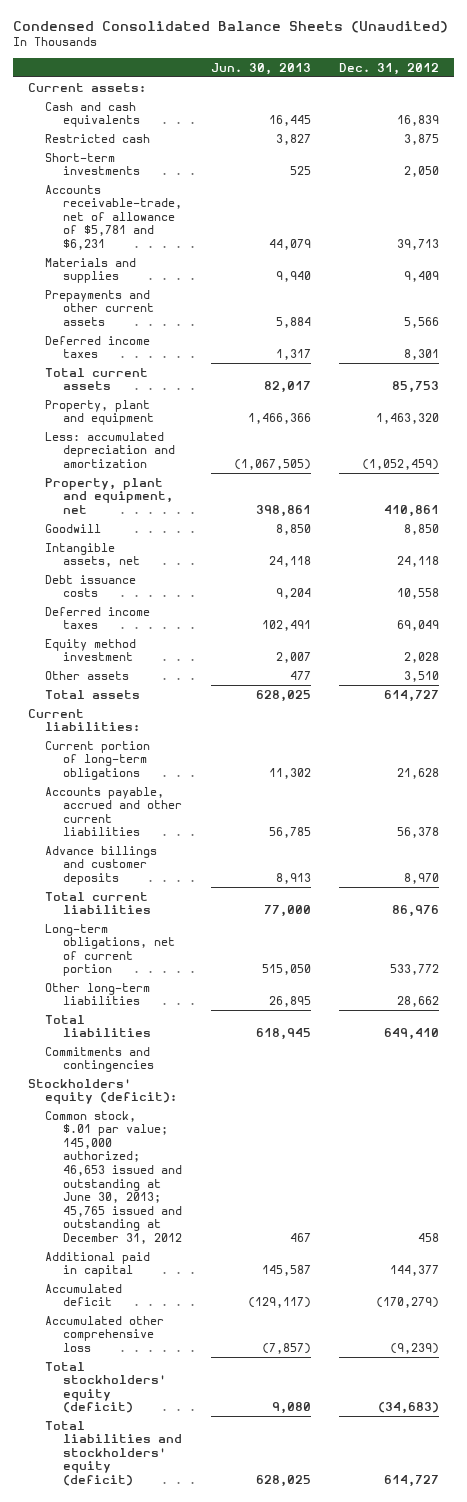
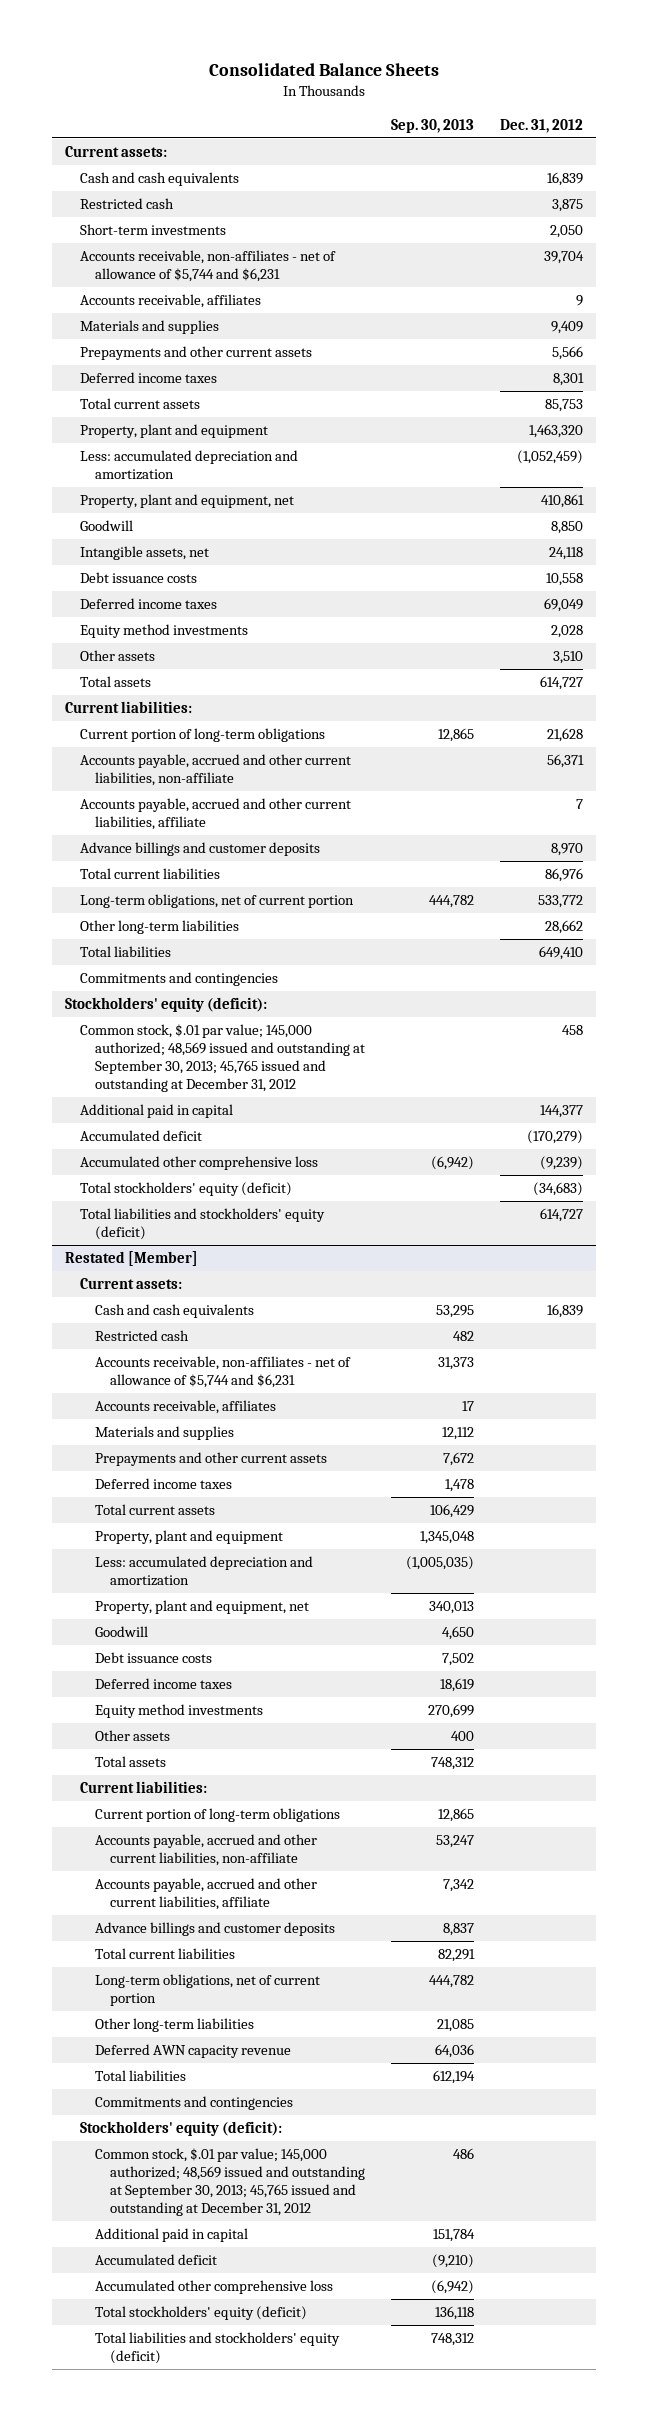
- Condensed Consolidated Balance Sheets (Unaudited)
+ Consolidated Balance Sheets
- | Jun. 30, 2013 | Dec. 31, 2012
+ | Sep. 30, 2013 | Dec. 31, 2012
- Accounts receivable-trade, net of allowance of $5,781 and $6,231 | 44,079 | 39,713
+ Accounts receivable, non-affiliates - net of allowance of $5,744 and $6,231 | | 39,704
+ Accounts receivable, affiliates | | 9
- Equity method investment | 2,007 | 2,028
+ Equity method investments | | 2,028
- Accounts payable, accrued and other current liabilities | 56,785 | 56,378
+ Accounts payable, accrued and other current liabilities, non-affiliate | | 56,371
+ Accounts payable, accrued and other current liabilities, affiliate | | 7
- Common stock, $.01 par value; 145,000 authorized; 46,653 issued and outstanding at June 30, 2013; 45,765 issued and outstanding at December 31, 2012 | 467 | 458
+ Common stock, $.01 par value; 145,000 authorized; 48,569 issued and outstanding at September 30, 2013; 45,765 issued and outstanding at December 31, 2012 | | 458
+ Restated [Member]
+ Current assets:
+ Cash and cash equivalents | 53,295 | 16,839
+ Restricted cash | 482 |
+ Accounts receivable, non-affiliates - net of allowance of $5,744 and $6,231 | 31,373 |
+ Accounts receivable, affiliates | 17 |
+ Materials and supplies | 12,112 |
+ Prepayments and other current assets | 7,672 |
+ Deferred income taxes | 1,478 |
+ Total current assets | 106,429 |
+ Property, plant and equipment | 1,345,048 |
+ Less: accumulated depreciation and amortization | (1,005,035) |
+ Property, plant and equipment, net | 340,013 |
+ Goodwill | 4,650 |
+ Debt issuance costs | 7,502 |
+ Deferred income taxes | 18,619 |
+ Equity method investments | 270,699 |
+ Other assets | 400 |
+ Total assets | 748,312 |
+ Current liabilities:
+ Current portion of long-term obligations | 12,865 |
+ Accounts payable, accrued and other current liabilities, non-affiliate | 53,247 |
+ Accounts payable, accrued and other current liabilities, affiliate | 7,342 |
+ Advance billings and customer deposits | 8,837 |
+ Total current liabilities | 82,291 |
+ Long-term obligations, net of current portion | 444,782 |
+ Other long-term liabilities | 21,085 |
+ Deferred AWN capacity revenue | 64,036 |
+ Total liabilities | 612,194 |
+ Commitments and contingencies
+ Stockholders' equity (deficit):
+ Common stock, $.01 par value; 145,000 authorized; 48,569 issued and outstanding at September 30, 2013; 45,765 issued and outstanding at December 31, 2012 | 486 |
+ Additional paid in capital | 151,784 |
+ Accumulated deficit | (9,210) |
+ Accumulated other comprehensive loss | (6,942) |
+ Total stockholders' equity (deficit) | 136,118 |
+ Total liabilities and stockholders' equity (deficit) | 748,312 |

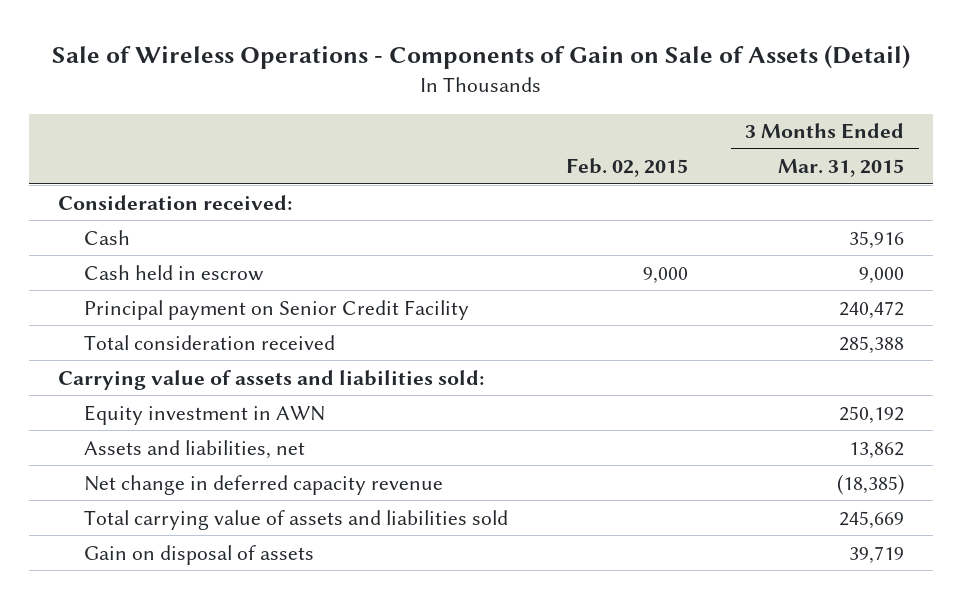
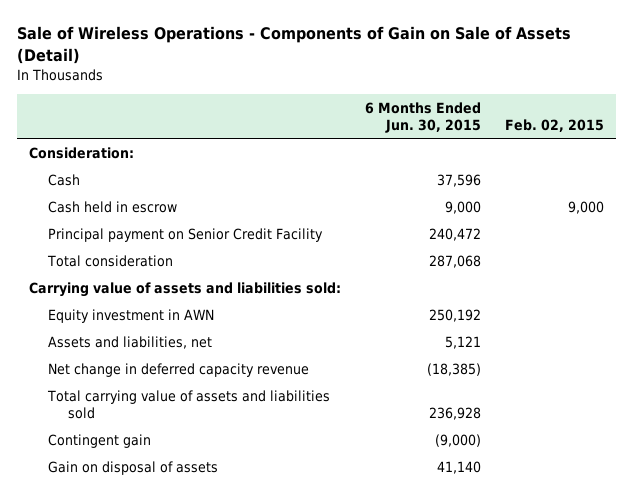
- | Feb. 02, 2015 | 3 Months Ended Mar. 31, 2015
+ | 6 Months Ended Jun. 30, 2015 | Feb. 02, 2015
- Consideration received:
+ Consideration:
- Total consideration received | | 285,388
+ Total consideration | 287,068 |
+ Contingent gain | (9,000) |

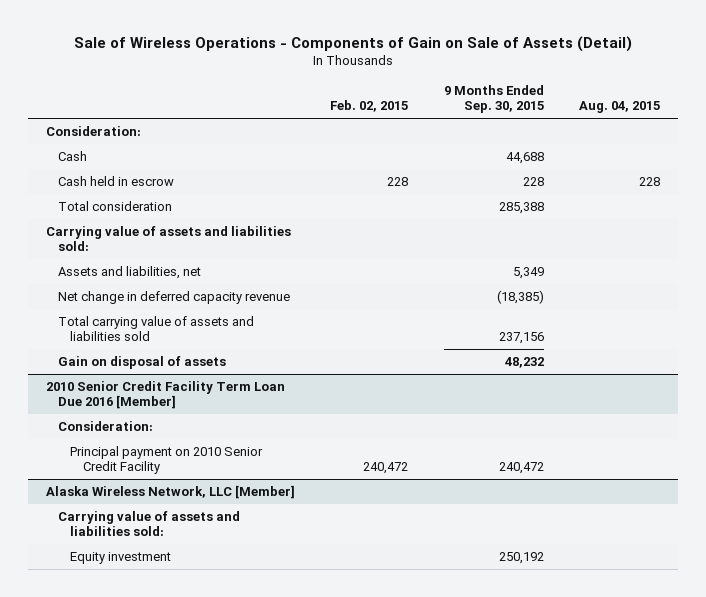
- | 6 Months Ended Jun. 30, 2015 | Feb. 02, 2015
+ | Feb. 02, 2015 | 9 Months Ended Sep. 30, 2015 | Aug. 04, 2015
- Cash held in escrow | 9,000 | 9,000
- Principal payment on Senior Credit Facility | 240,472 |
+ Cash held in escrow | 228 | 228 | 228
- Equity investment in AWN | 250,192 |
- Contingent gain | (9,000) |
+ 2010 Senior Credit Facility Term Loan Due 2016 [Member]
+ Consideration:
+ Principal payment on 2010 Senior Credit Facility | 240,472 | 240,472 |
+ Alaska Wireless Network, LLC [Member]
+ Carrying value of assets and liabilities sold:
+ Equity investment | | 250,192 |

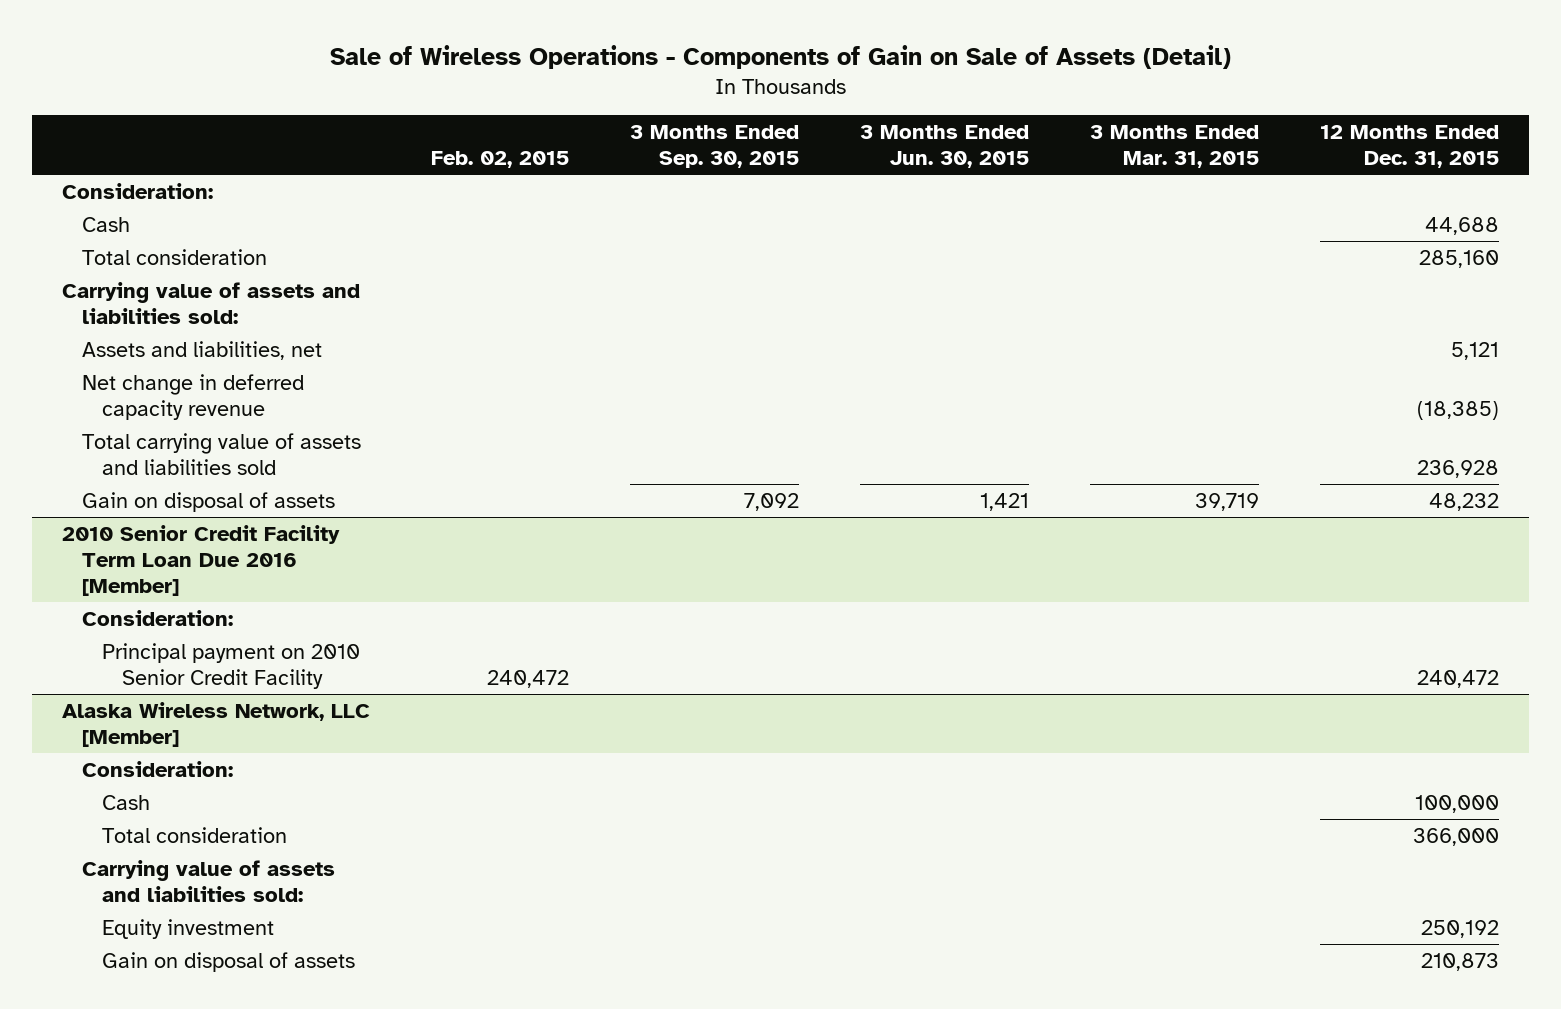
- | Feb. 02, 2015 | 9 Months Ended Sep. 30, 2015 | Aug. 04, 2015
+ | Feb. 02, 2015 | 3 Months Ended Sep. 30, 2015 | 3 Months Ended Jun. 30, 2015 | 3 Months Ended Mar. 31, 2015 | 12 Months Ended Dec. 31, 2015
- Cash held in escrow | 228 | 228 | 228
@ Alaska Wireless Network, LLC [Member]
+ Consideration:
+ Cash | | | | | 100,000
+ Total consideration | | | | | 366,000
+ Gain on disposal of assets | | | | | 210,873

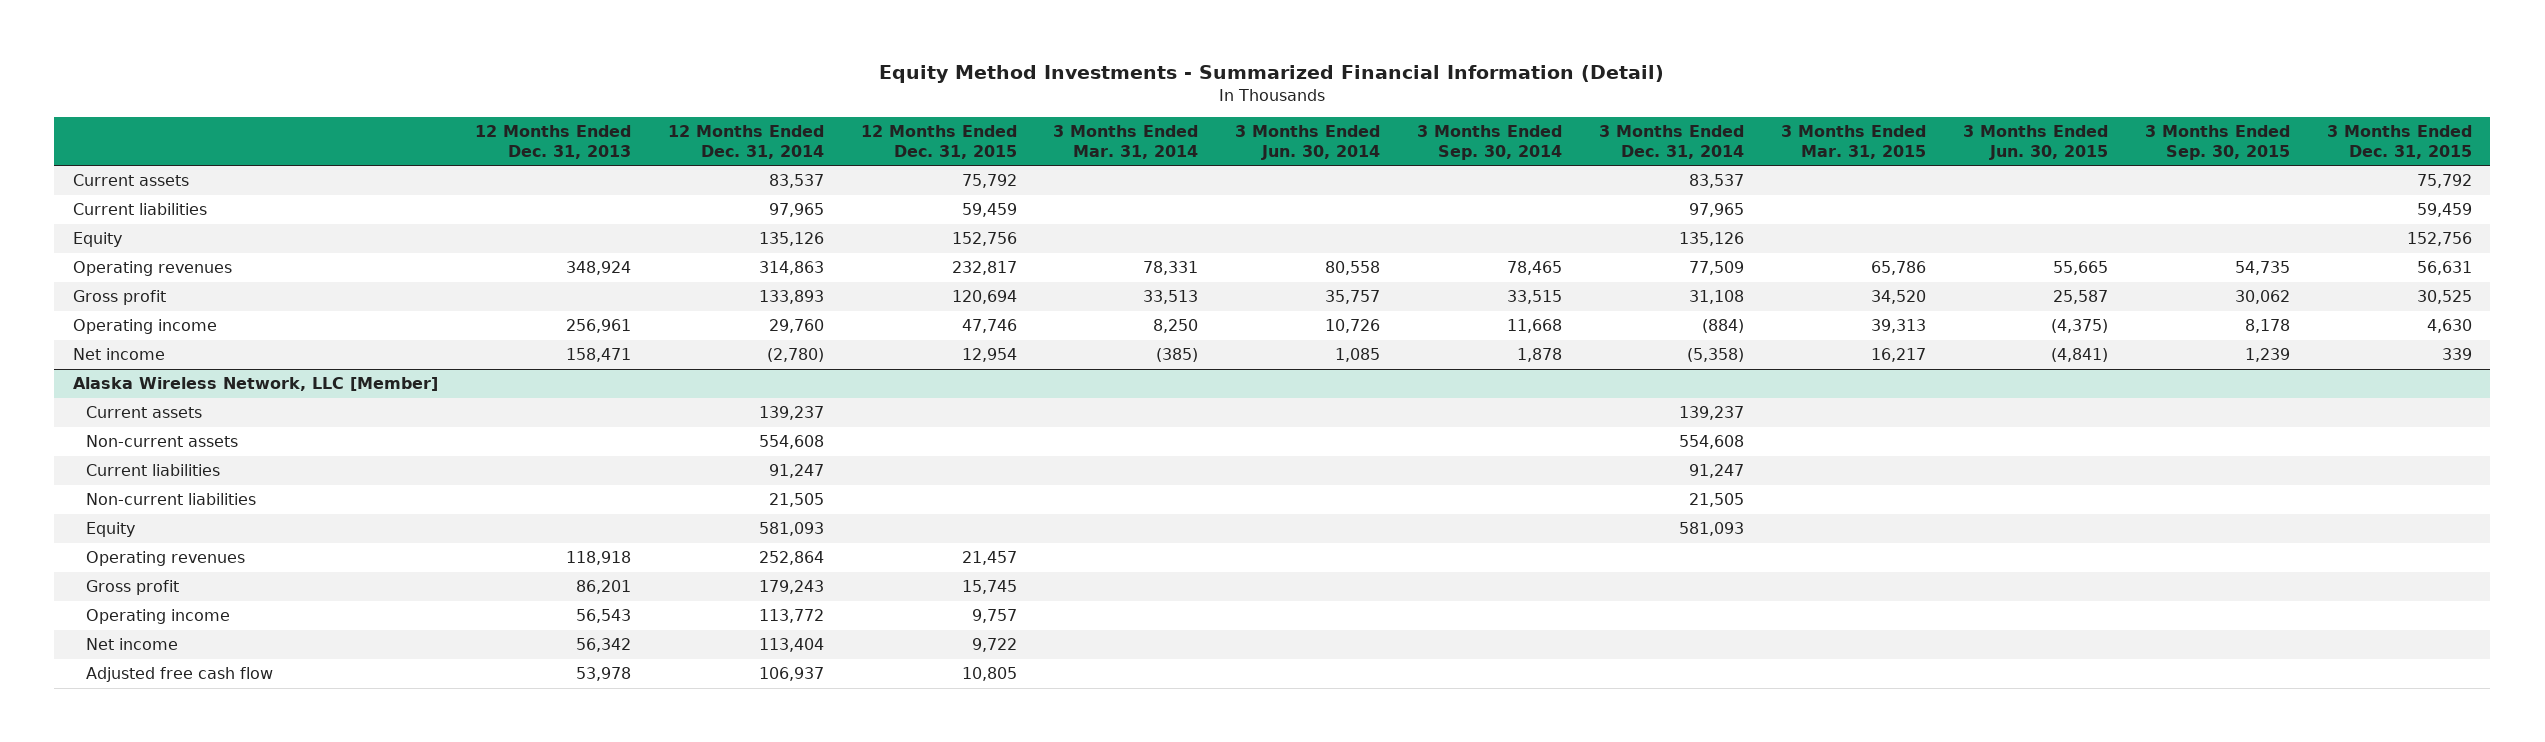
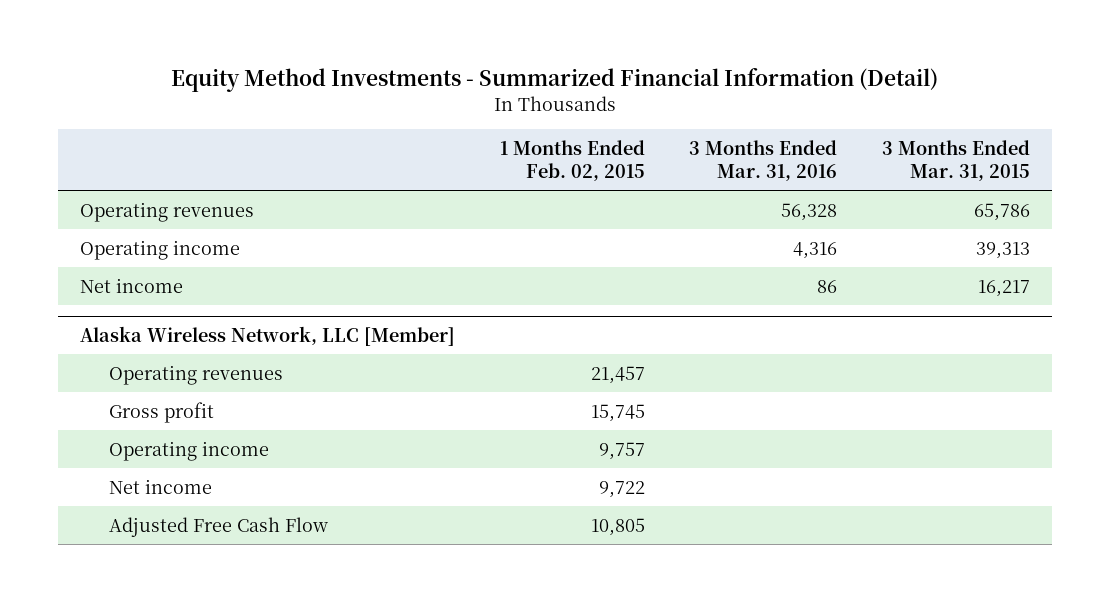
- | 12 Months Ended Dec. 31, 2013 | 12 Months Ended Dec. 31, 2014 | 12 Months Ended Dec. 31, 2015 | 3 Months Ended Mar. 31, 2014 | 3 Months Ended Jun. 30, 2014 | 3 Months Ended Sep. 30, 2014 | 3 Months Ended Dec. 31, 2014 | 3 Months Ended Mar. 31, 2015 | 3 Months Ended Jun. 30, 2015 | 3 Months Ended Sep. 30, 2015 | 3 Months Ended Dec. 31, 2015
+ | 1 Months Ended Feb. 02, 2015 | 3 Months Ended Mar. 31, 2016 | 3 Months Ended Mar. 31, 2015
- Current assets | | 83,537 | 75,792 | | | | 83,537 | | | | 75,792
- Current liabilities | | 97,965 | 59,459 | | | | 97,965 | | | | 59,459
- Equity | | 135,126 | 152,756 | | | | 135,126 | | | | 152,756
- Gross profit | | 133,893 | 120,694 | 33,513 | 35,757 | 33,515 | 31,108 | 34,520 | 25,587 | 30,062 | 30,525
@ Alaska Wireless Network, LLC [Member]
- Current assets | | 139,237 | | | | | 139,237 | | | |
- Non-current assets | | 554,608 | | | | | 554,608 | | | |
- Current liabilities | | 91,247 | | | | | 91,247 | | | |
- Non-current liabilities | | 21,505 | | | | | 21,505 | | | |
- Equity | | 581,093 | | | | | 581,093 | | | |
- Adjusted free cash flow | 53,978 | 106,937 | 10,805 | | | | | | | |
+ Adjusted Free Cash Flow | 10,805 | |

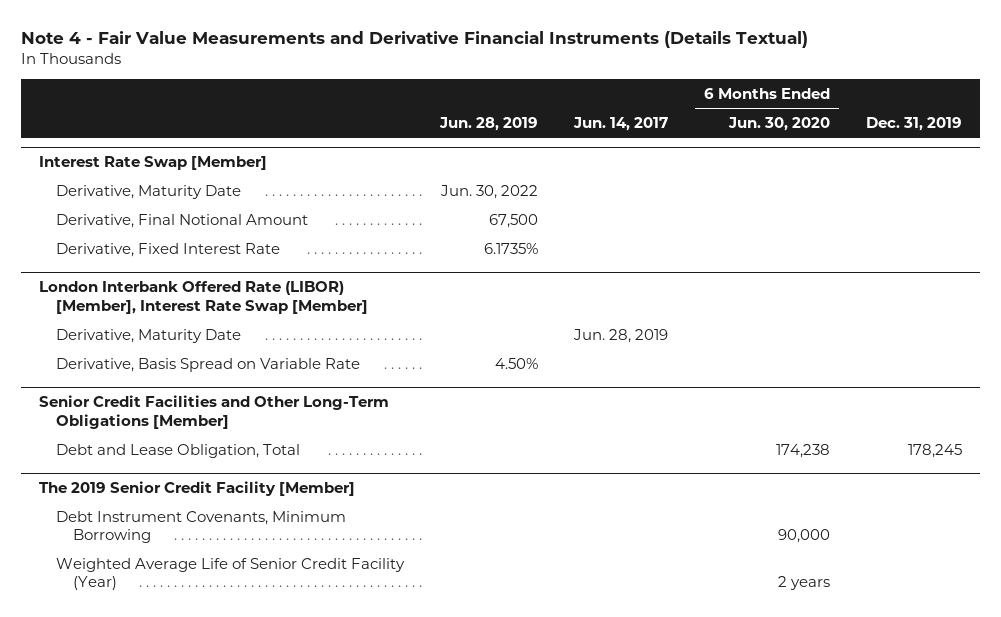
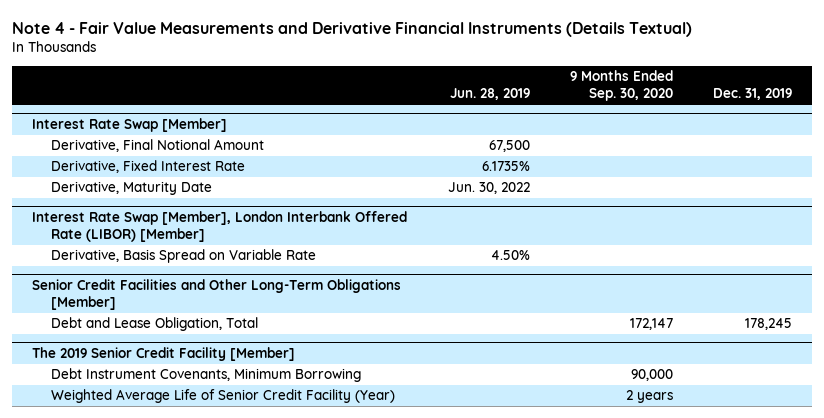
- | Jun. 28, 2019 | Jun. 14, 2017 | 6 Months Ended Jun. 30, 2020 | Dec. 31, 2019
+ | Jun. 28, 2019 | 9 Months Ended Sep. 30, 2020 | Dec. 31, 2019
- London Interbank Offered Rate (LIBOR) [Member], Interest Rate Swap [Member]
- Derivative, Maturity Date | | Jun. 28, 2019 | |
@ Interest Rate Swap [Member]
moved down: Derivative, Maturity Date | Jun. 30, 2022 | |
+ Interest Rate Swap [Member], London Interbank Offered Rate (LIBOR) [Member]

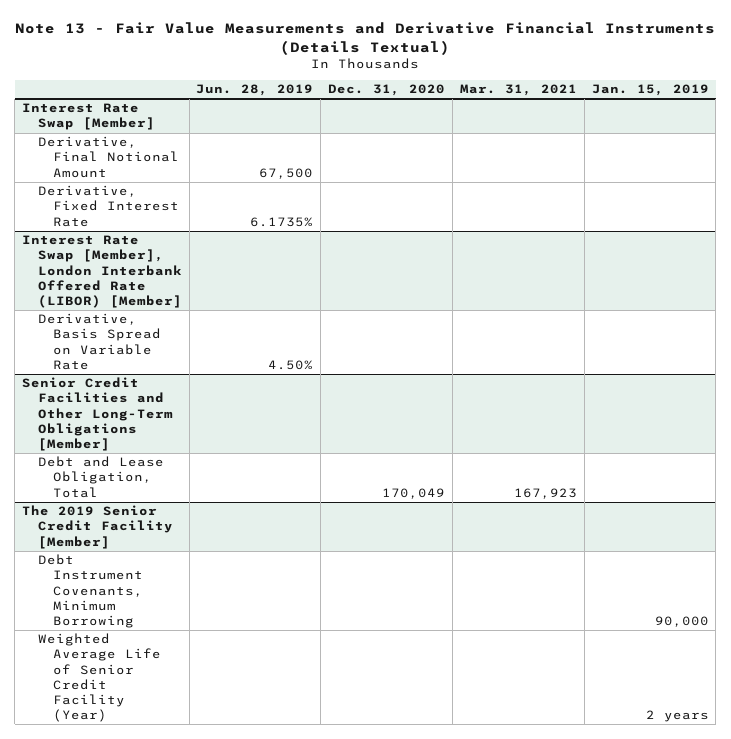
- Note 4 - Fair Value Measurements and Derivative Financial Instruments (Details Textual)
+ Note 13 - Fair Value Measurements and Derivative Financial Instruments (Details Textual)
- | Jun. 28, 2019 | 9 Months Ended Sep. 30, 2020 | Dec. 31, 2019
+ | Jun. 28, 2019 | Dec. 31, 2020 | Mar. 31, 2021 | Jan. 15, 2019
@ Interest Rate Swap [Member]
- Derivative, Maturity Date | Jun. 30, 2022 | |

